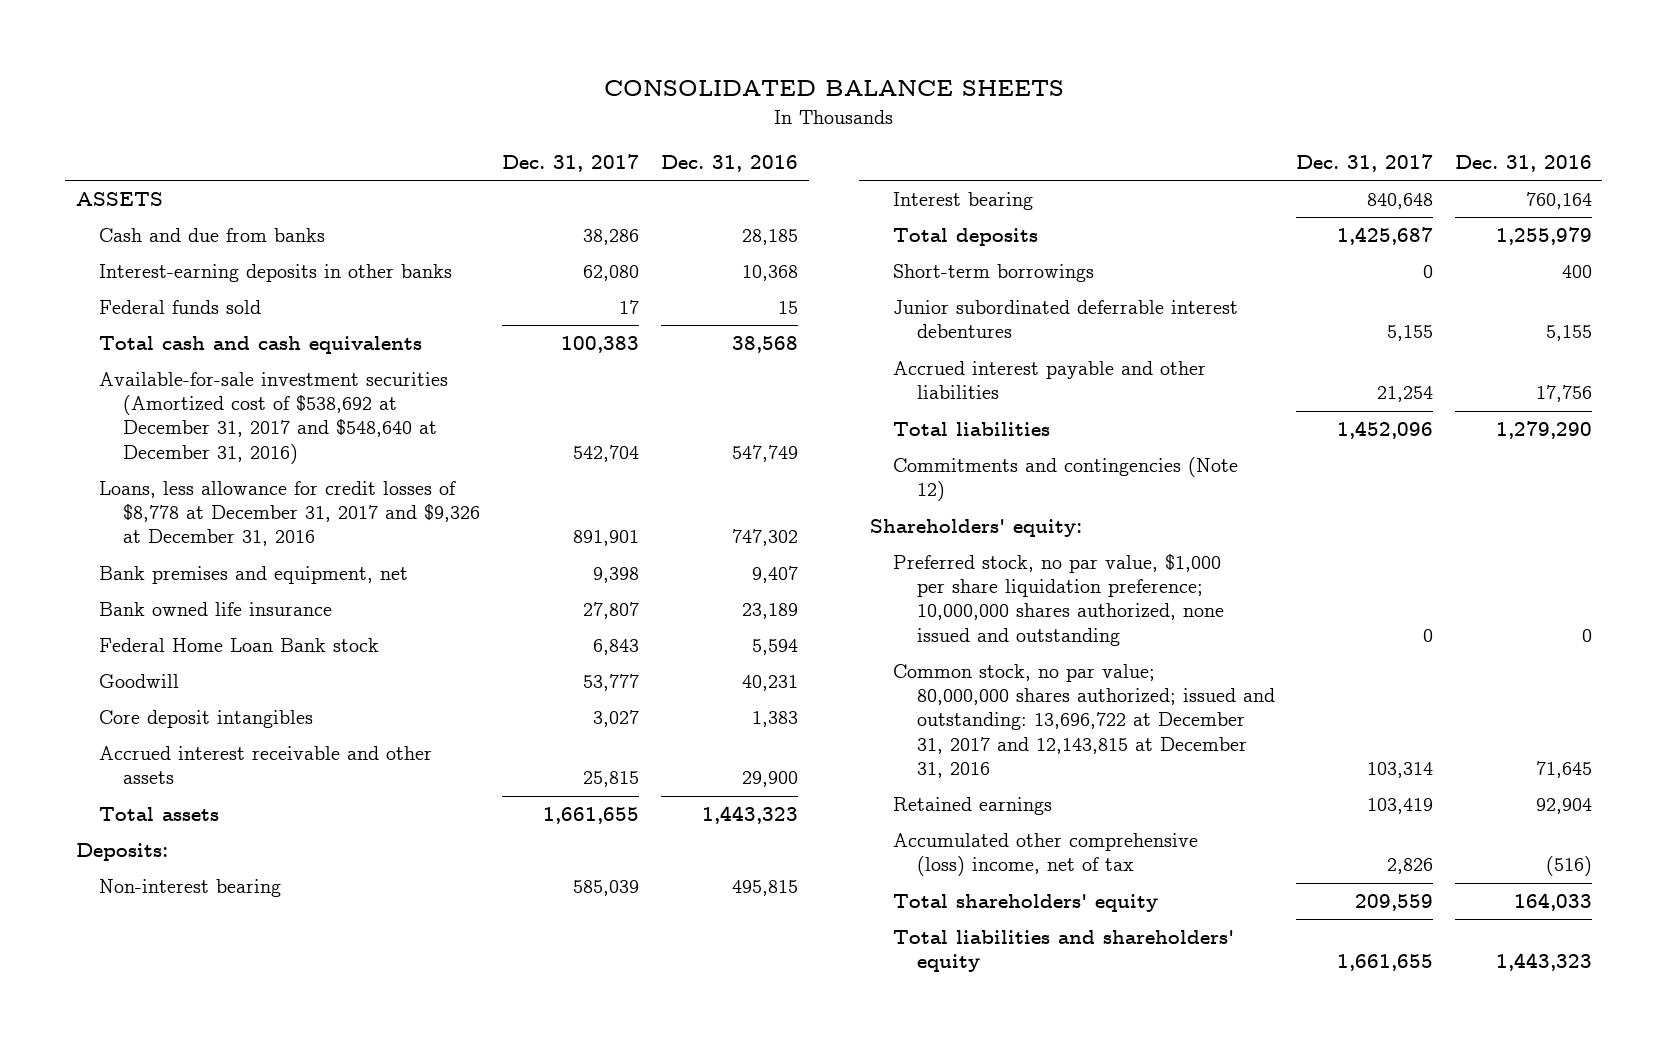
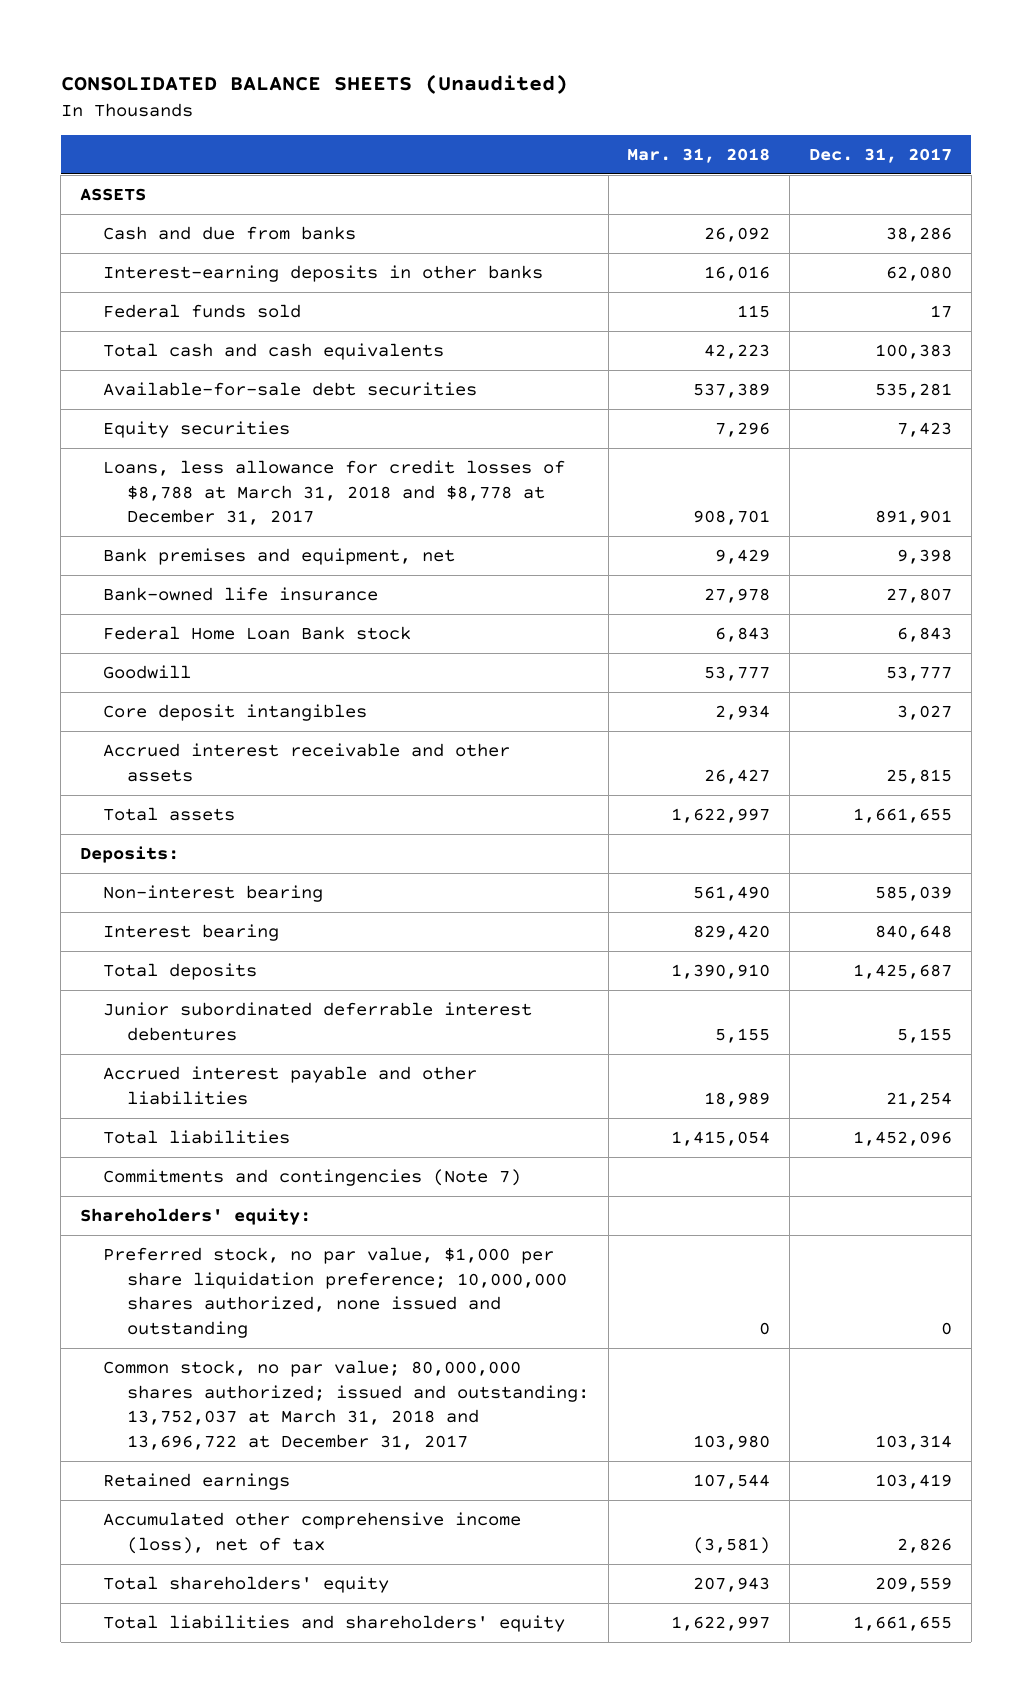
- CONSOLIDATED BALANCE SHEETS
+ CONSOLIDATED BALANCE SHEETS (Unaudited)
- | Dec. 31, 2017 | Dec. 31, 2016
+ | Mar. 31, 2018 | Dec. 31, 2017
- Available-for-sale investment securities (Amortized cost of $538,692 at December 31, 2017 and $548,640 at December 31, 2016) | 542,704 | 547,749
- Loans, less allowance for credit losses of $8,778 at December 31, 2017 and $9,326 at December 31, 2016 | 891,901 | 747,302
+ Available-for-sale debt securities | 537,389 | 535,281
+ Equity securities | 7,296 | 7,423
+ Loans, less allowance for credit losses of $8,788 at March 31, 2018 and $8,778 at December 31, 2017 | 908,701 | 891,901
- Bank owned life insurance | 27,807 | 23,189
+ Bank-owned life insurance | 27,978 | 27,807
- Short-term borrowings | 0 | 400
- Commitments and contingencies (Note 12)
+ Commitments and contingencies (Note 7)
- Common stock, no par value; 80,000,000 shares authorized; issued and outstanding: 13,696,722 at December 31, 2017 and 12,143,815 at December 31, 2016 | 103,314 | 71,645
+ Common stock, no par value; 80,000,000 shares authorized; issued and outstanding: 13,752,037 at March 31, 2018 and 13,696,722 at December 31, 2017 | 103,980 | 103,314
- Accumulated other comprehensive (loss) income, net of tax | 2,826 | (516)
+ Accumulated other comprehensive income (loss), net of tax | (3,581) | 2,826

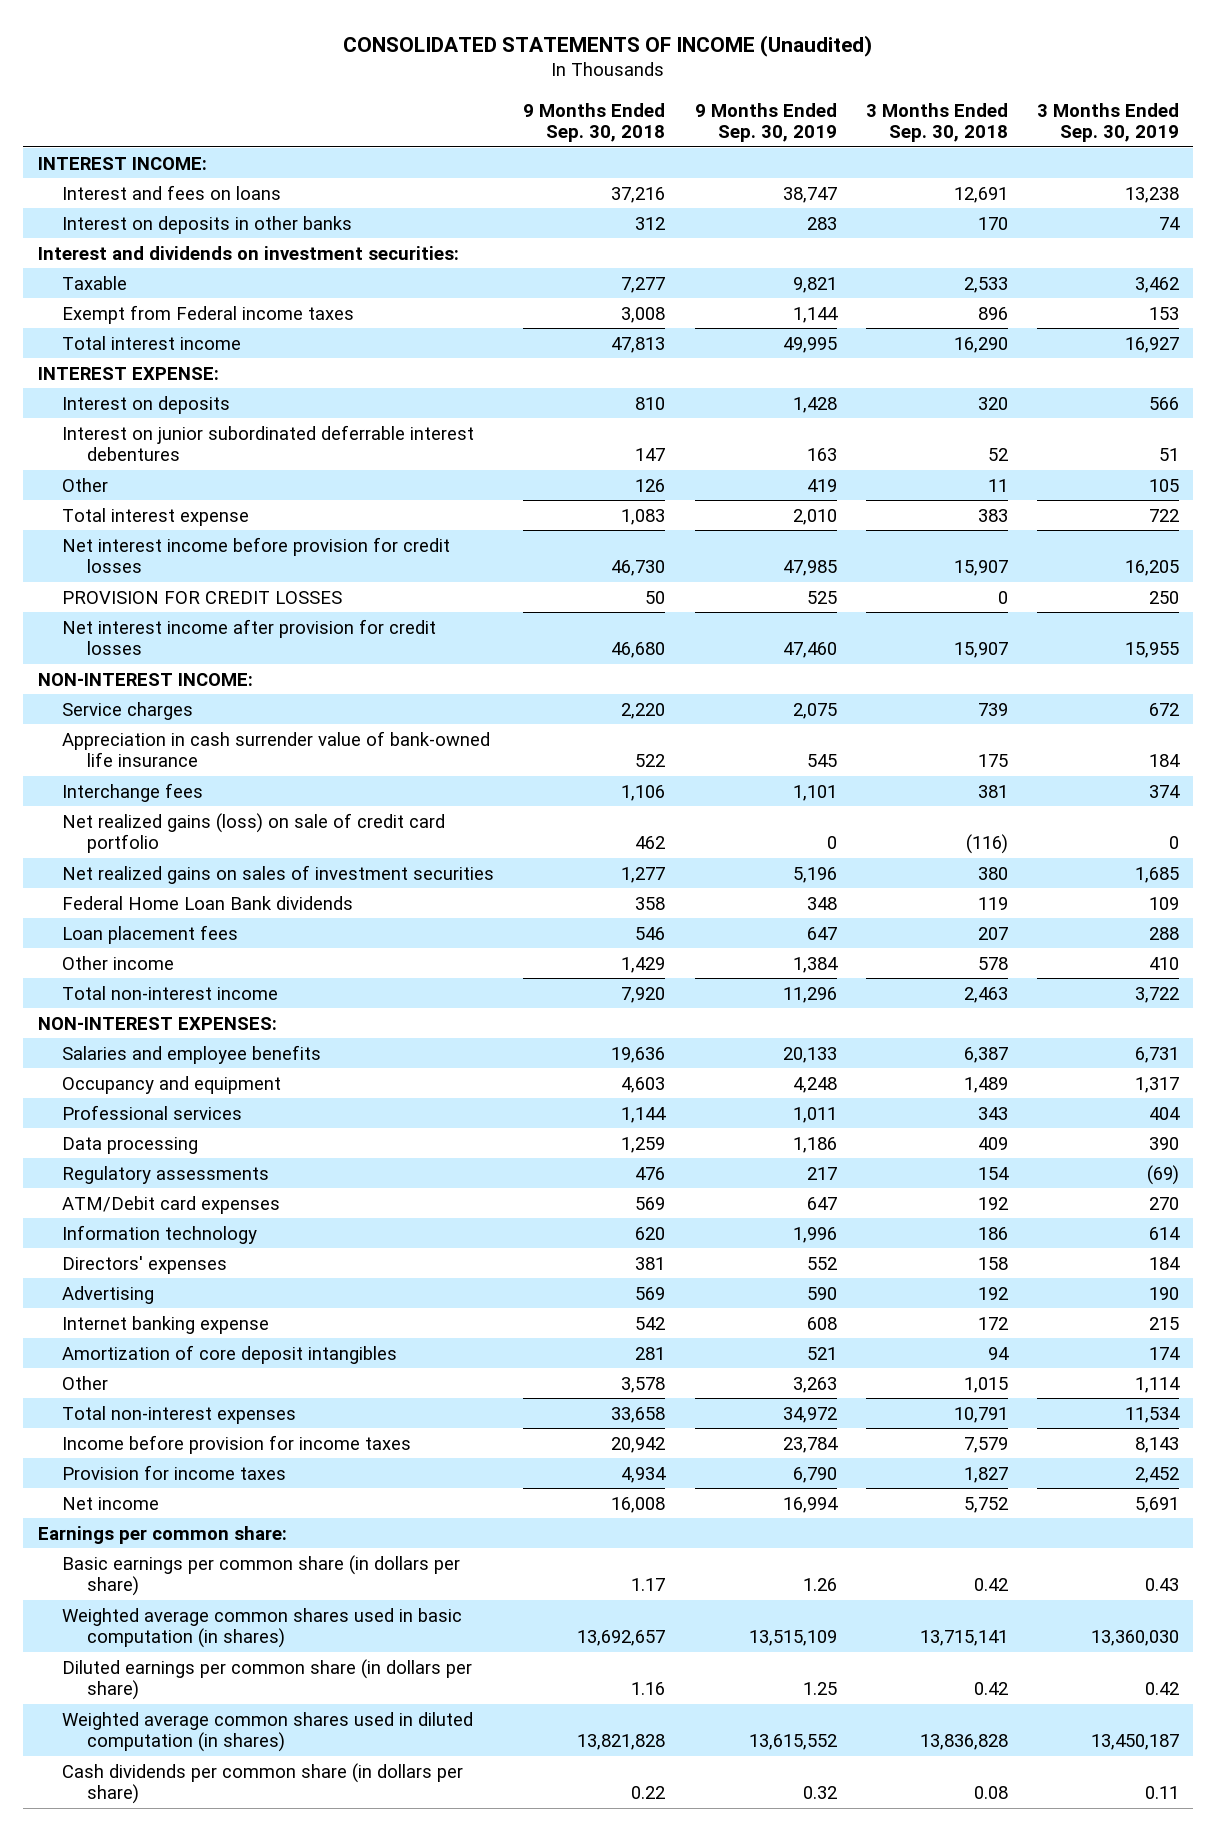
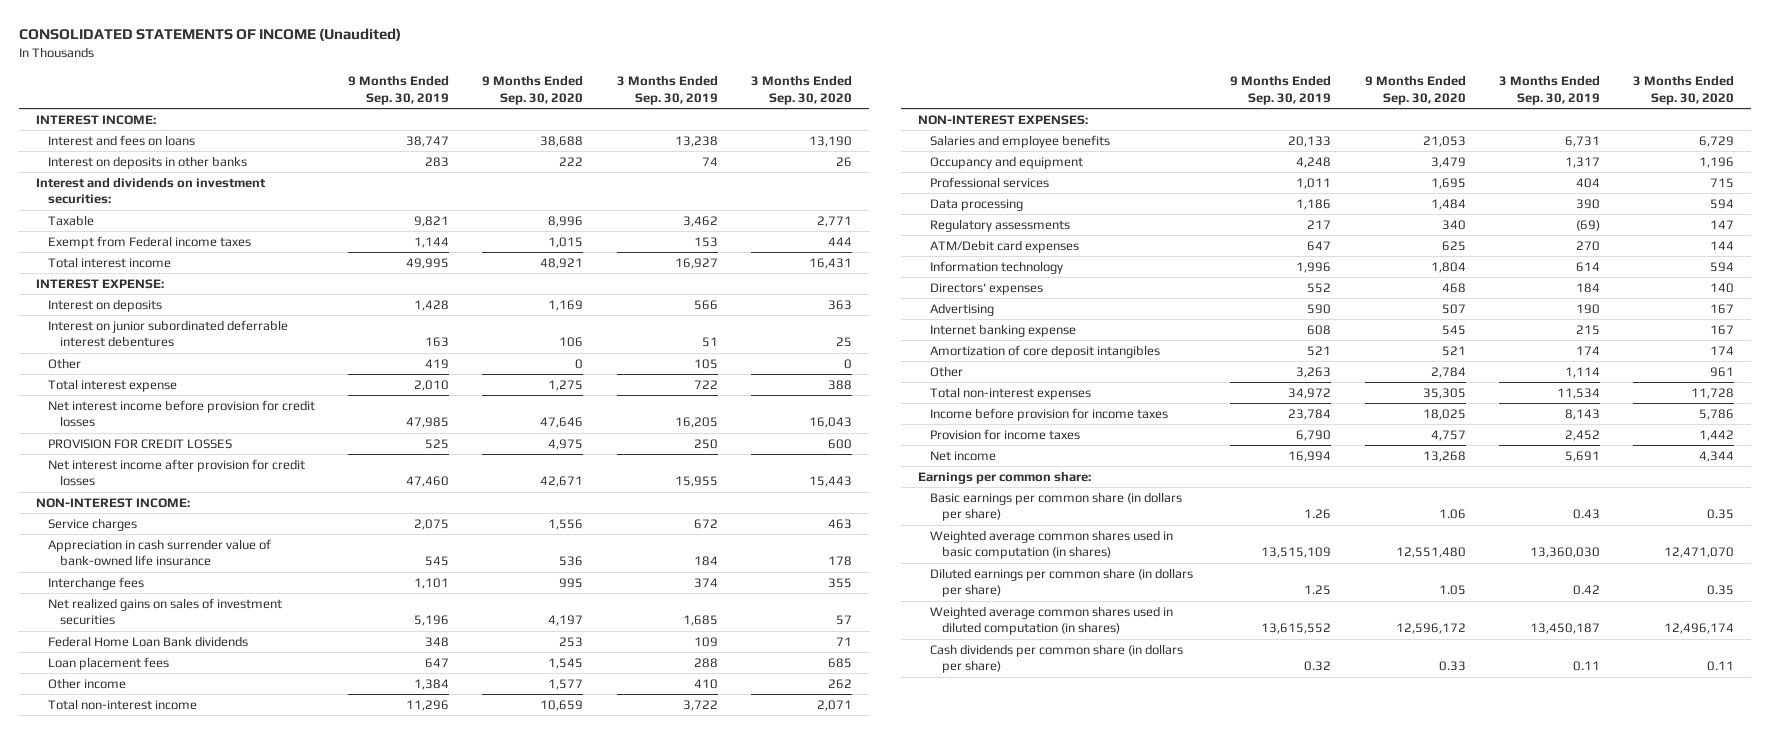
- | 9 Months Ended Sep. 30, 2018 | 9 Months Ended Sep. 30, 2019 | 3 Months Ended Sep. 30, 2018 | 3 Months Ended Sep. 30, 2019
+ | 9 Months Ended Sep. 30, 2019 | 9 Months Ended Sep. 30, 2020 | 3 Months Ended Sep. 30, 2019 | 3 Months Ended Sep. 30, 2020
- Net realized gains (loss) on sale of credit card portfolio | 462 | 0 | (116) | 0

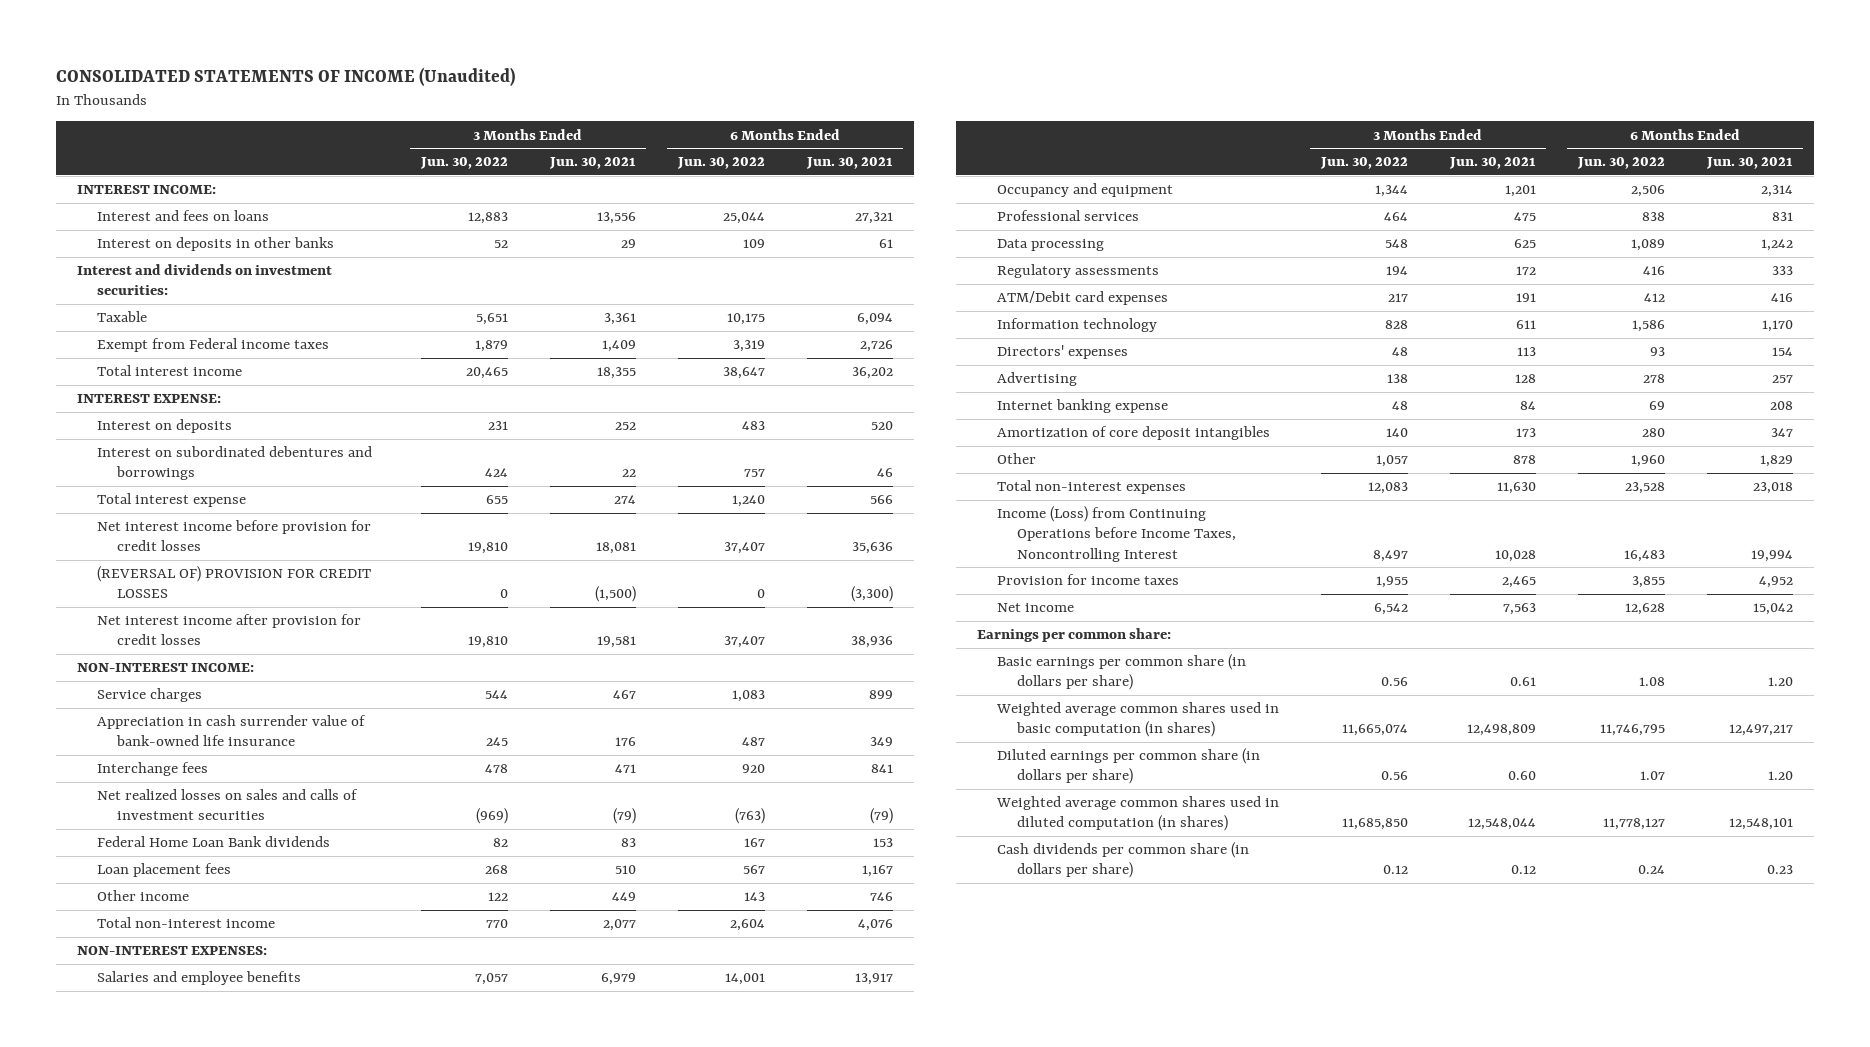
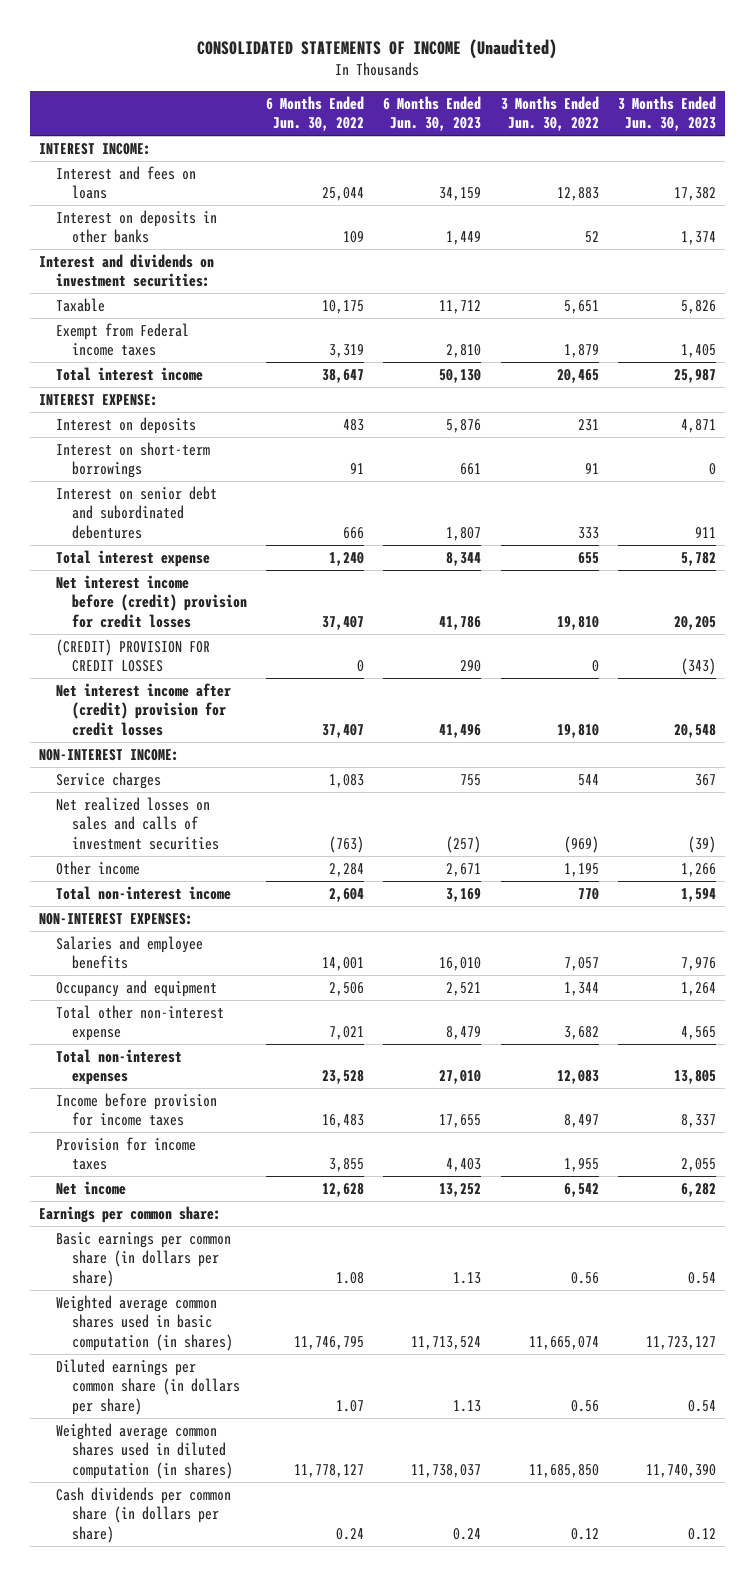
- | 3 Months Ended Jun. 30, 2022 | 3 Months Ended Jun. 30, 2021 | 6 Months Ended Jun. 30, 2022 | 6 Months Ended Jun. 30, 2021
+ | 6 Months Ended Jun. 30, 2022 | 6 Months Ended Jun. 30, 2023 | 3 Months Ended Jun. 30, 2022 | 3 Months Ended Jun. 30, 2023
- Interest on subordinated debentures and borrowings | 424 | 22 | 757 | 46
+ Interest on short-term borrowings | 91 | 661 | 91 | 0
+ Interest on senior debt and subordinated debentures | 666 | 1,807 | 333 | 911
- Net interest income before provision for credit losses | 19,810 | 18,081 | 37,407 | 35,636
- (REVERSAL OF) PROVISION FOR CREDIT LOSSES | 0 | (1,500) | 0 | (3,300)
- Net interest income after provision for credit losses | 19,810 | 19,581 | 37,407 | 38,936
+ Net interest income before (credit) provision for credit losses | 37,407 | 41,786 | 19,810 | 20,205
+ (CREDIT) PROVISION FOR CREDIT LOSSES | 0 | 290 | 0 | (343)
+ Net interest income after (credit) provision for credit losses | 37,407 | 41,496 | 19,810 | 20,548
- Appreciation in cash surrender value of bank-owned life insurance | 245 | 176 | 487 | 349
- Interchange fees | 478 | 471 | 920 | 841
- Federal Home Loan Bank dividends | 82 | 83 | 167 | 153
- Loan placement fees | 268 | 510 | 567 | 1,167
- Other income | 122 | 449 | 143 | 746
+ Other income | 2,284 | 2,671 | 1,195 | 1,266
- Professional services | 464 | 475 | 838 | 831
- Data processing | 548 | 625 | 1,089 | 1,242
- Regulatory assessments | 194 | 172 | 416 | 333
- ATM/Debit card expenses | 217 | 191 | 412 | 416
- Information technology | 828 | 611 | 1,586 | 1,170
- Directors' expenses | 48 | 113 | 93 | 154
- Advertising | 138 | 128 | 278 | 257
- Internet banking expense | 48 | 84 | 69 | 208
- Amortization of core deposit intangibles | 140 | 173 | 280 | 347
- Other | 1,057 | 878 | 1,960 | 1,829
+ Total other non-interest expense | 7,021 | 8,479 | 3,682 | 4,565
- Income (Loss) from Continuing Operations before Income Taxes, Noncontrolling Interest | 8,497 | 10,028 | 16,483 | 19,994
+ Income before provision for income taxes | 16,483 | 17,655 | 8,497 | 8,337

